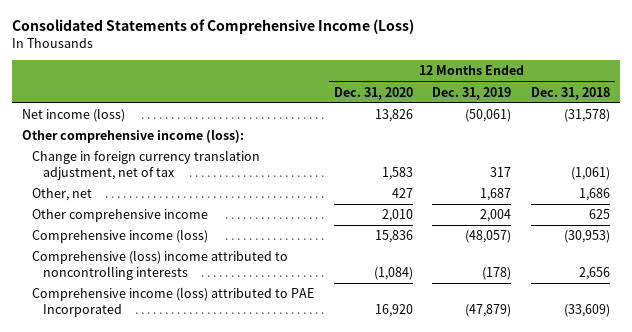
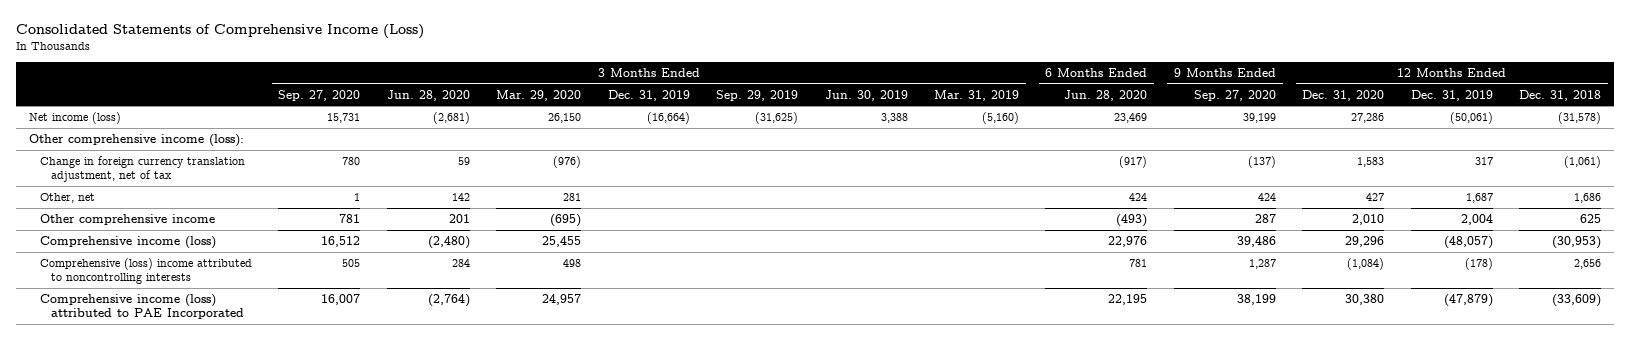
- | 12 Months Ended Dec. 31, 2020 | 12 Months Ended Dec. 31, 2019 | 12 Months Ended Dec. 31, 2018
+ | 3 Months Ended Sep. 27, 2020 | 3 Months Ended Jun. 28, 2020 | 3 Months Ended Mar. 29, 2020 | 3 Months Ended Dec. 31, 2019 | 3 Months Ended Sep. 29, 2019 | 3 Months Ended Jun. 30, 2019 | 3 Months Ended Mar. 31, 2019 | 6 Months Ended Jun. 28, 2020 | 9 Months Ended Sep. 27, 2020 | 12 Months Ended Dec. 31, 2020 | 12 Months Ended Dec. 31, 2019 | 12 Months Ended Dec. 31, 2018
- Net income (loss) | 13,826 | (50,061) | (31,578)
+ Net income (loss) | 15,731 | (2,681) | 26,150 | (16,664) | (31,625) | 3,388 | (5,160) | 23,469 | 39,199 | 27,286 | (50,061) | (31,578)
- Comprehensive income (loss) | 15,836 | (48,057) | (30,953)
+ Comprehensive income (loss) | 16,512 | (2,480) | 25,455 | | | | | 22,976 | 39,486 | 29,296 | (48,057) | (30,953)
- Comprehensive income (loss) attributed to PAE Incorporated | 16,920 | (47,879) | (33,609)
+ Comprehensive income (loss) attributed to PAE Incorporated | 16,007 | (2,764) | 24,957 | | | | | 22,195 | 38,199 | 30,380 | (47,879) | (33,609)

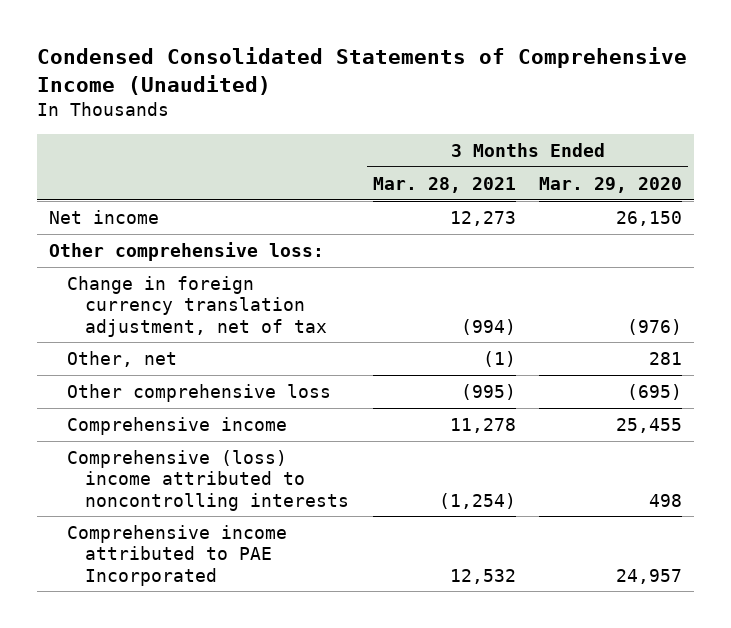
- Consolidated Statements of Comprehensive Income (Loss)
+ Condensed Consolidated Statements of Comprehensive Income (Unaudited)
- | 3 Months Ended Sep. 27, 2020 | 3 Months Ended Jun. 28, 2020 | 3 Months Ended Mar. 29, 2020 | 3 Months Ended Dec. 31, 2019 | 3 Months Ended Sep. 29, 2019 | 3 Months Ended Jun. 30, 2019 | 3 Months Ended Mar. 31, 2019 | 6 Months Ended Jun. 28, 2020 | 9 Months Ended Sep. 27, 2020 | 12 Months Ended Dec. 31, 2020 | 12 Months Ended Dec. 31, 2019 | 12 Months Ended Dec. 31, 2018
+ | 3 Months Ended Mar. 28, 2021 | 3 Months Ended Mar. 29, 2020
- Net income (loss) | 15,731 | (2,681) | 26,150 | (16,664) | (31,625) | 3,388 | (5,160) | 23,469 | 39,199 | 27,286 | (50,061) | (31,578)
- Other comprehensive income (loss):
+ Net income | 12,273 | 26,150
+ Other comprehensive loss:
- Other comprehensive income | 781 | 201 | (695) | | | | | (493) | 287 | 2,010 | 2,004 | 625
- Comprehensive income (loss) | 16,512 | (2,480) | 25,455 | | | | | 22,976 | 39,486 | 29,296 | (48,057) | (30,953)
+ Other comprehensive loss | (995) | (695)
+ Comprehensive income | 11,278 | 25,455
- Comprehensive income (loss) attributed to PAE Incorporated | 16,007 | (2,764) | 24,957 | | | | | 22,195 | 38,199 | 30,380 | (47,879) | (33,609)
+ Comprehensive income attributed to PAE Incorporated | 12,532 | 24,957

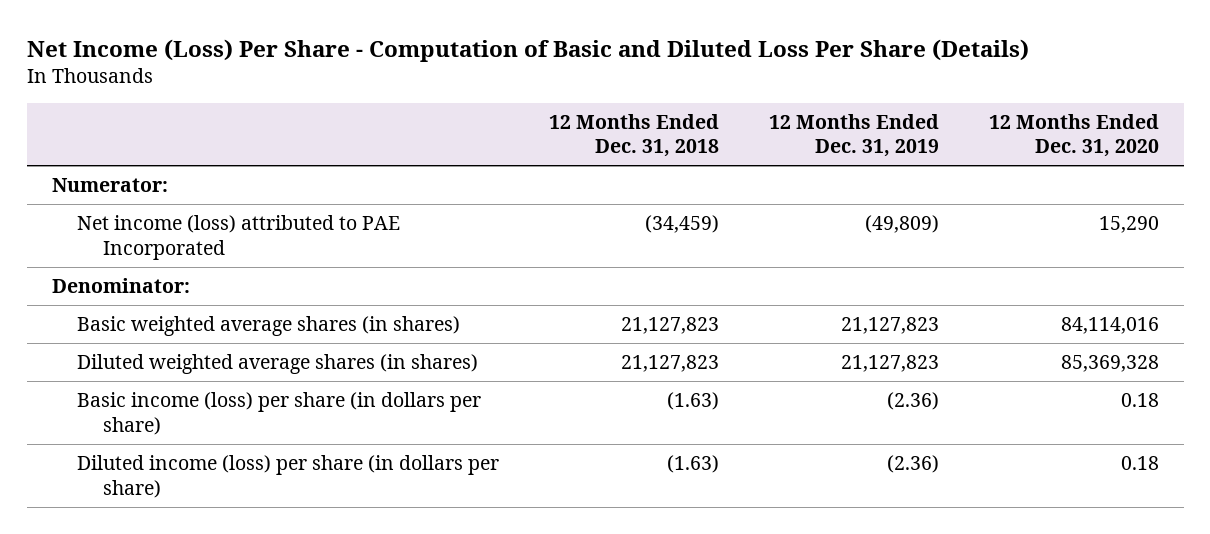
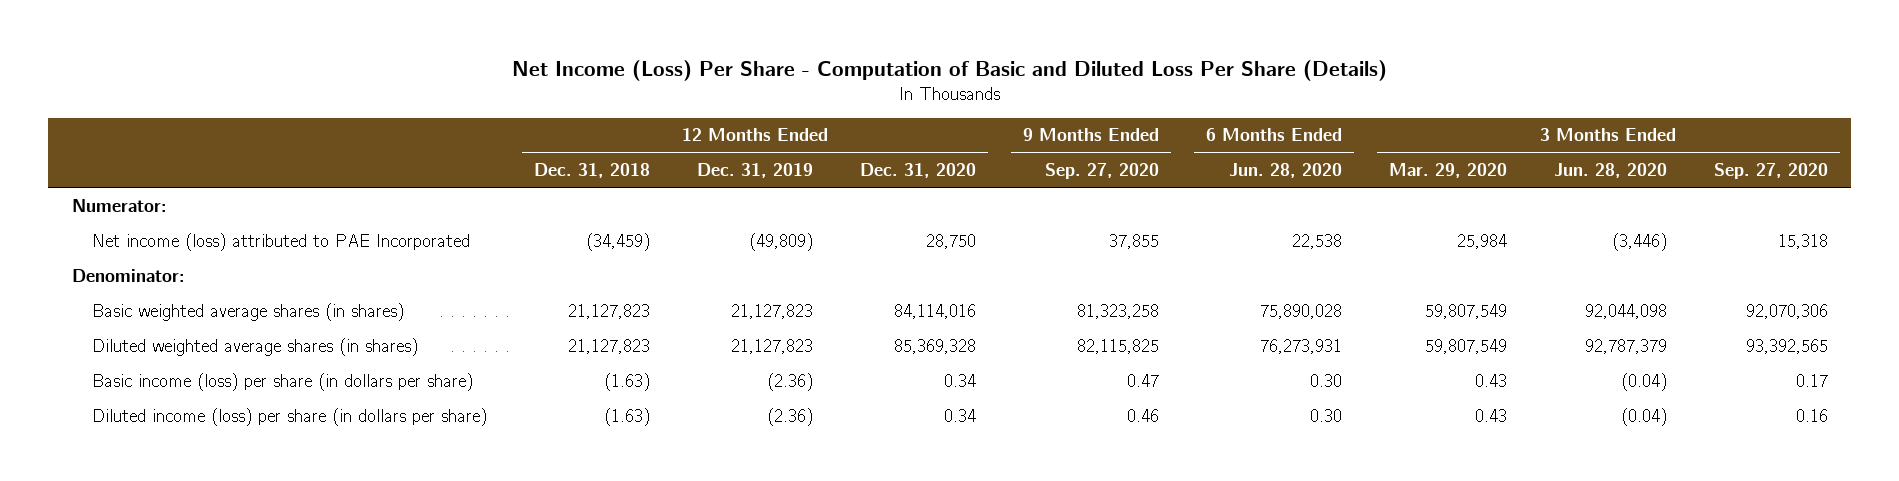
- | 12 Months Ended Dec. 31, 2018 | 12 Months Ended Dec. 31, 2019 | 12 Months Ended Dec. 31, 2020
+ | 12 Months Ended Dec. 31, 2018 | 12 Months Ended Dec. 31, 2019 | 12 Months Ended Dec. 31, 2020 | 9 Months Ended Sep. 27, 2020 | 6 Months Ended Jun. 28, 2020 | 3 Months Ended Mar. 29, 2020 | 3 Months Ended Jun. 28, 2020 | 3 Months Ended Sep. 27, 2020
- Net income (loss) attributed to PAE Incorporated | (34,459) | (49,809) | 15,290
+ Net income (loss) attributed to PAE Incorporated | (34,459) | (49,809) | 28,750 | 37,855 | 22,538 | 25,984 | (3,446) | 15,318
- Basic income (loss) per share (in dollars per share) | (1.63) | (2.36) | 0.18
- Diluted income (loss) per share (in dollars per share) | (1.63) | (2.36) | 0.18
+ Basic income (loss) per share (in dollars per share) | (1.63) | (2.36) | 0.34 | 0.47 | 0.30 | 0.43 | (0.04) | 0.17
+ Diluted income (loss) per share (in dollars per share) | (1.63) | (2.36) | 0.34 | 0.46 | 0.30 | 0.43 | (0.04) | 0.16

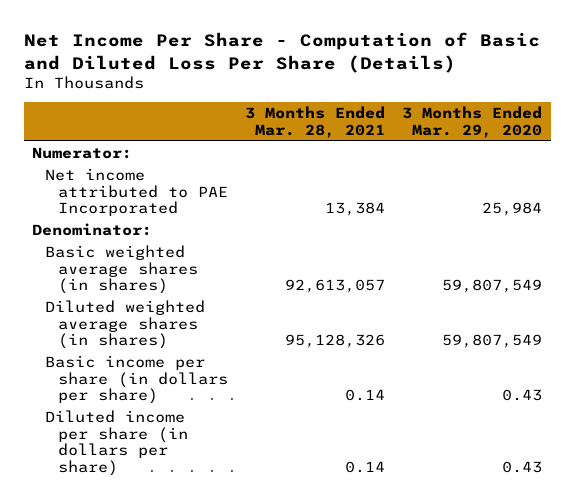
- Net Income (Loss) Per Share - Computation of Basic and Diluted Loss Per Share (Details)
+ Net Income Per Share - Computation of Basic and Diluted Loss Per Share (Details)
- | 12 Months Ended Dec. 31, 2018 | 12 Months Ended Dec. 31, 2019 | 12 Months Ended Dec. 31, 2020 | 9 Months Ended Sep. 27, 2020 | 6 Months Ended Jun. 28, 2020 | 3 Months Ended Mar. 29, 2020 | 3 Months Ended Jun. 28, 2020 | 3 Months Ended Sep. 27, 2020
+ | 3 Months Ended Mar. 28, 2021 | 3 Months Ended Mar. 29, 2020
- Net income (loss) attributed to PAE Incorporated | (34,459) | (49,809) | 28,750 | 37,855 | 22,538 | 25,984 | (3,446) | 15,318
+ Net income attributed to PAE Incorporated | 13,384 | 25,984
- Basic income (loss) per share (in dollars per share) | (1.63) | (2.36) | 0.34 | 0.47 | 0.30 | 0.43 | (0.04) | 0.17
- Diluted income (loss) per share (in dollars per share) | (1.63) | (2.36) | 0.34 | 0.46 | 0.30 | 0.43 | (0.04) | 0.16
+ Basic income per share (in dollars per share) | 0.14 | 0.43
+ Diluted income per share (in dollars per share) | 0.14 | 0.43

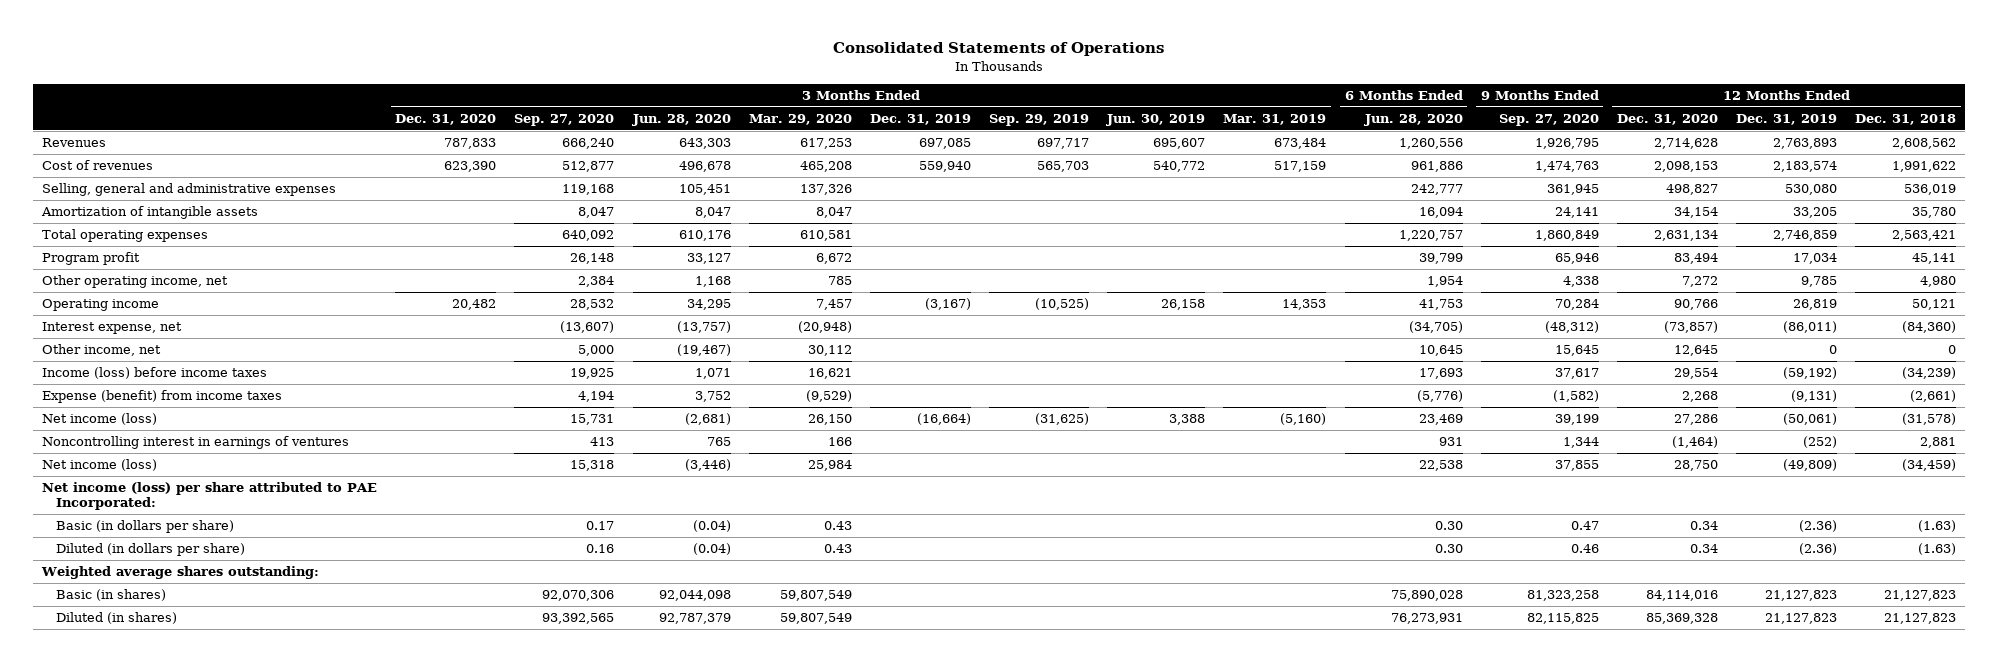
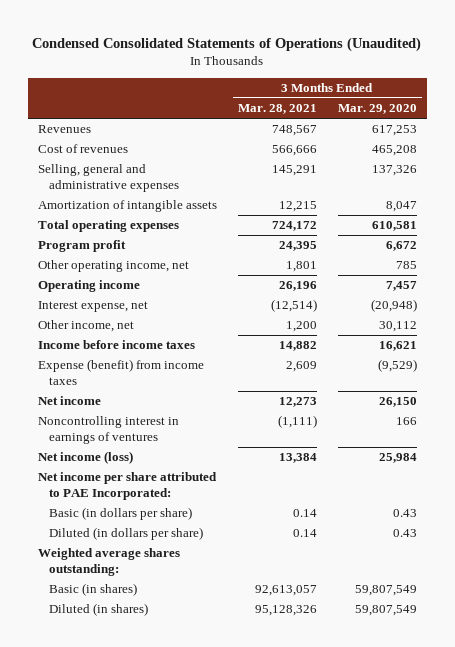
- Consolidated Statements of Operations
+ Condensed Consolidated Statements of Operations (Unaudited)
- | 3 Months Ended Dec. 31, 2020 | 3 Months Ended Sep. 27, 2020 | 3 Months Ended Jun. 28, 2020 | 3 Months Ended Mar. 29, 2020 | 3 Months Ended Dec. 31, 2019 | 3 Months Ended Sep. 29, 2019 | 3 Months Ended Jun. 30, 2019 | 3 Months Ended Mar. 31, 2019 | 6 Months Ended Jun. 28, 2020 | 9 Months Ended Sep. 27, 2020 | 12 Months Ended Dec. 31, 2020 | 12 Months Ended Dec. 31, 2019 | 12 Months Ended Dec. 31, 2018
+ | 3 Months Ended Mar. 28, 2021 | 3 Months Ended Mar. 29, 2020
- Income (loss) before income taxes | | 19,925 | 1,071 | 16,621 | | | | | 17,693 | 37,617 | 29,554 | (59,192) | (34,239)
+ Income before income taxes | 14,882 | 16,621
- Net income (loss) | | 15,731 | (2,681) | 26,150 | (16,664) | (31,625) | 3,388 | (5,160) | 23,469 | 39,199 | 27,286 | (50,061) | (31,578)
+ Net income | 12,273 | 26,150
- Net income (loss) per share attributed to PAE Incorporated:
+ Net income per share attributed to PAE Incorporated:

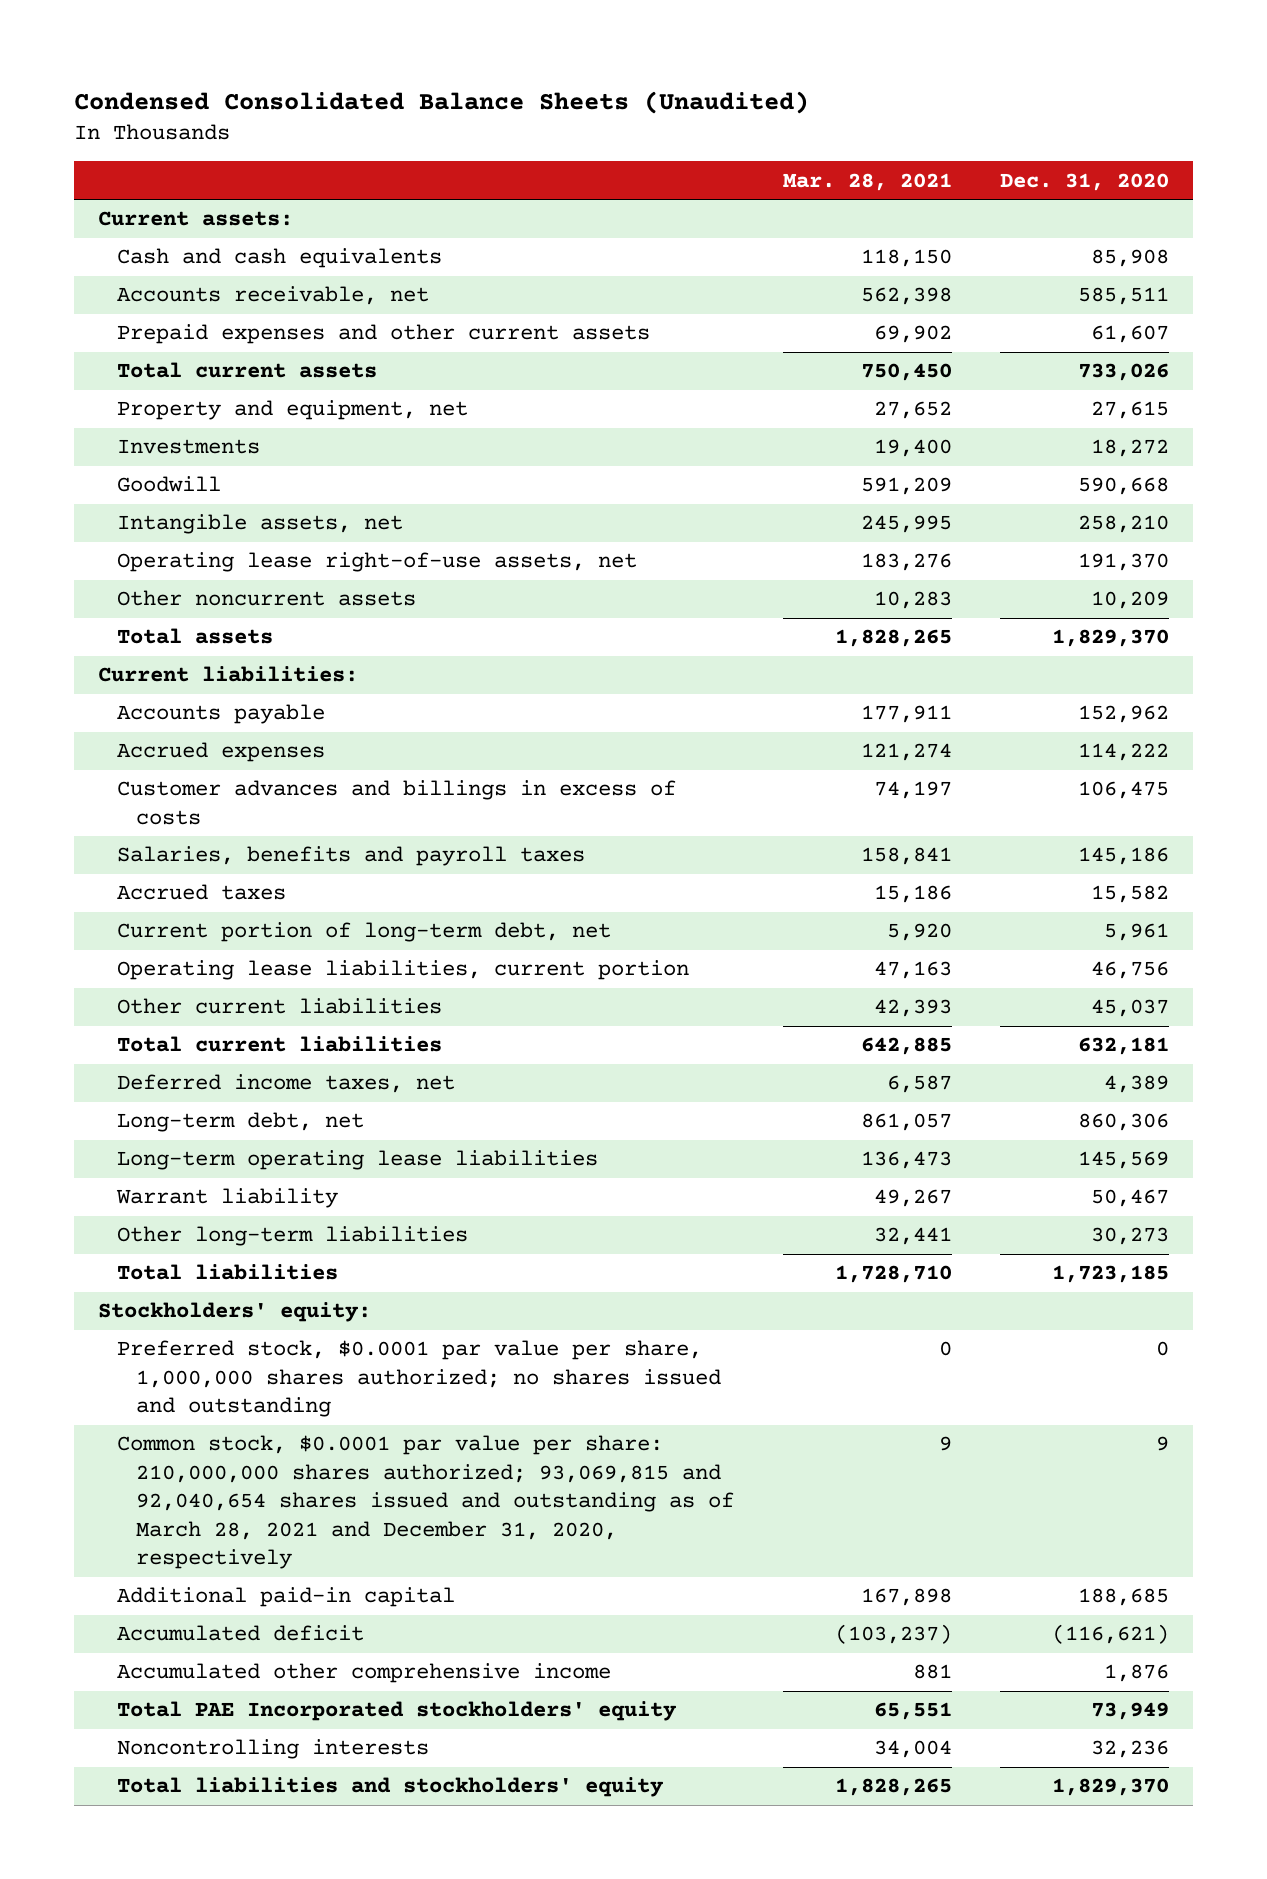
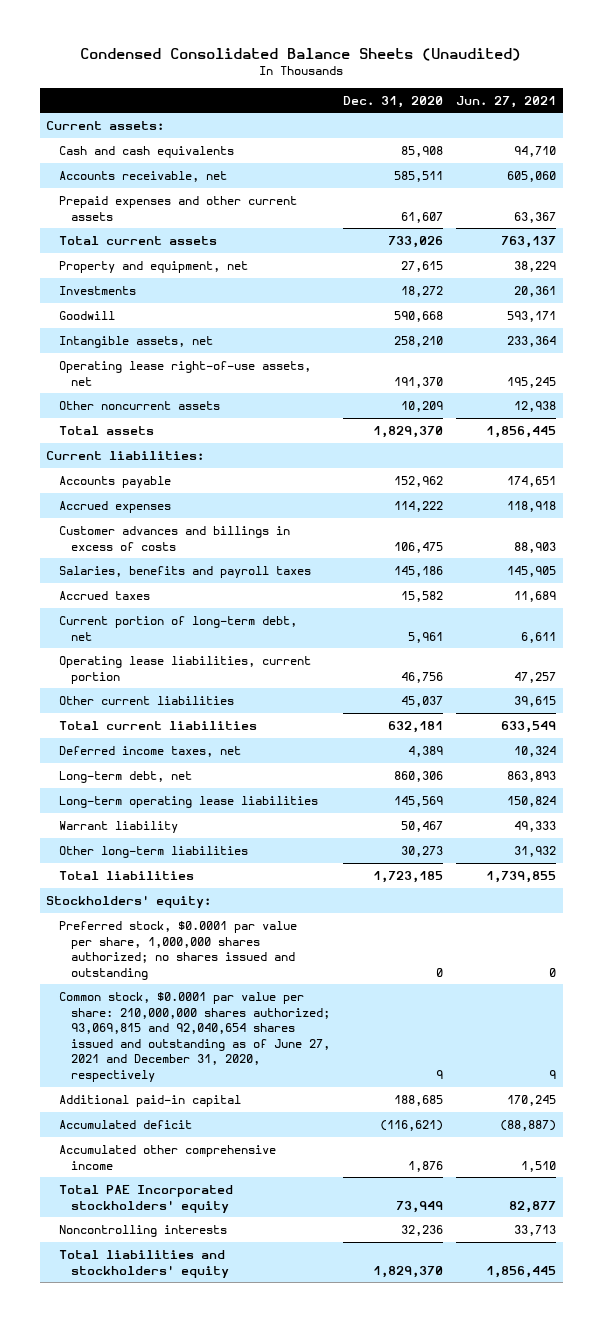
- | Mar. 28, 2021 | Dec. 31, 2020
+ | Dec. 31, 2020 | Jun. 27, 2021
- Common stock, $0.0001 par value per share: 210,000,000 shares authorized; 93,069,815 and 92,040,654 shares issued and outstanding as of March 28, 2021 and December 31, 2020, respectively | 9 | 9
+ Common stock, $0.0001 par value per share: 210,000,000 shares authorized; 93,069,815 and 92,040,654 shares issued and outstanding as of June 27, 2021 and December 31, 2020, respectively | 9 | 9

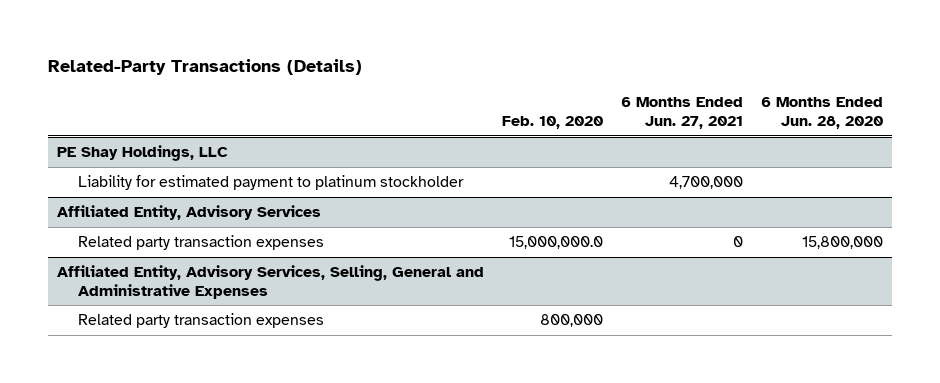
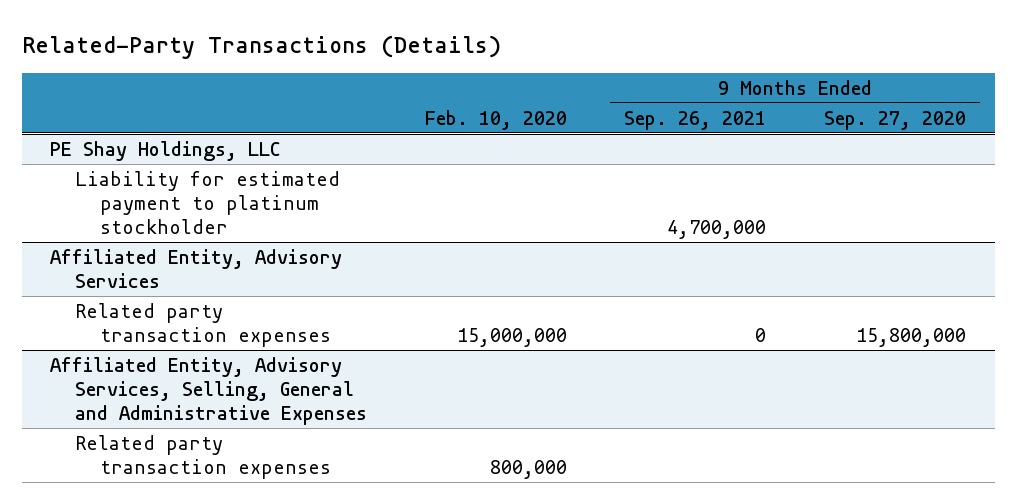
- | Feb. 10, 2020 | 6 Months Ended Jun. 27, 2021 | 6 Months Ended Jun. 28, 2020
+ | Feb. 10, 2020 | 9 Months Ended Sep. 26, 2021 | 9 Months Ended Sep. 27, 2020
@ Affiliated Entity, Advisory Services
- Related party transaction expenses | 15,000,000.0 | 0 | 15,800,000
+ Related party transaction expenses | 15,000,000 | 0 | 15,800,000

